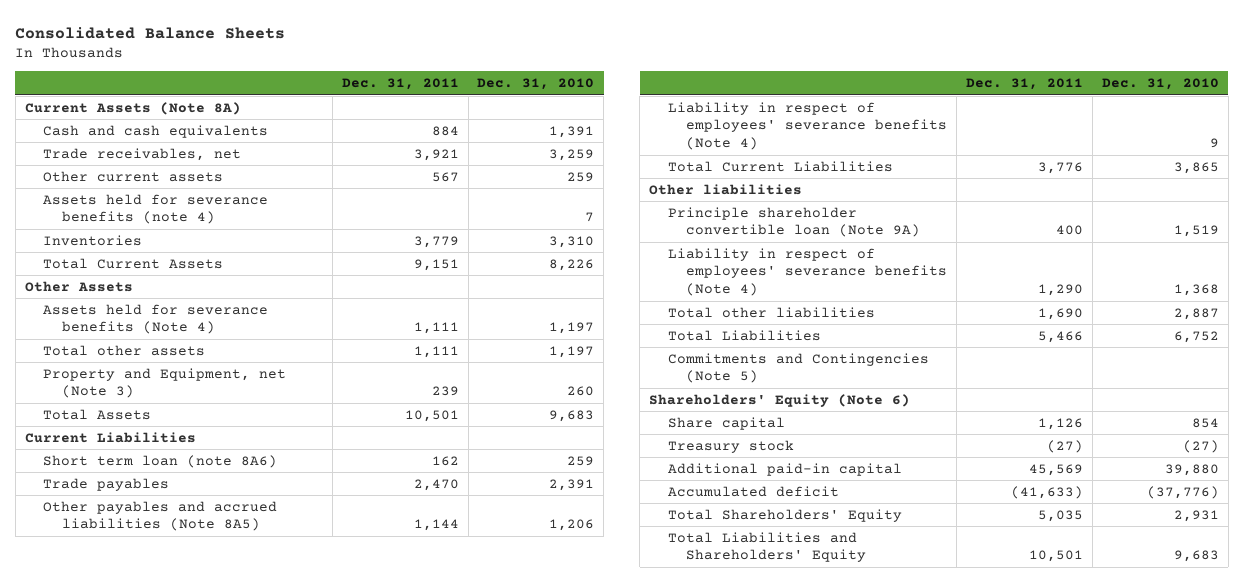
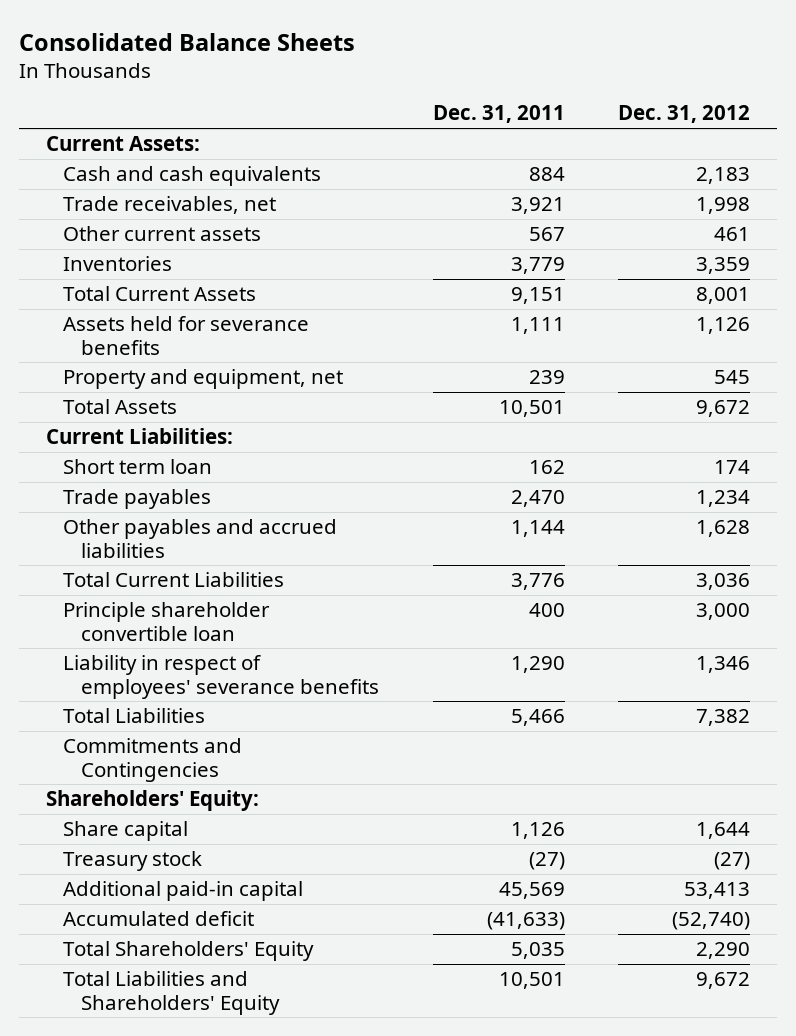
- | Dec. 31, 2011 | Dec. 31, 2010
+ | Dec. 31, 2011 | Dec. 31, 2012
- Current Assets (Note 8A)
+ Current Assets:
- Assets held for severance benefits (note 4) | | 7
- Other Assets
- Assets held for severance benefits (Note 4) | 1,111 | 1,197
- Total other assets | 1,111 | 1,197
- Property and Equipment, net (Note 3) | 239 | 260
+ Assets held for severance benefits | 1,111 | 1,126
+ Property and equipment, net | 239 | 545
- Current Liabilities
- Short term loan (note 8A6) | 162 | 259
+ Current Liabilities:
+ Short term loan | 162 | 174
- Other payables and accrued liabilities (Note 8A5) | 1,144 | 1,206
- Liability in respect of employees' severance benefits (Note 4) | | 9
+ Other payables and accrued liabilities | 1,144 | 1,628
- Other liabilities
- Principle shareholder convertible loan (Note 9A) | 400 | 1,519
- Liability in respect of employees' severance benefits (Note 4) | 1,290 | 1,368
- Total other liabilities | 1,690 | 2,887
+ Principle shareholder convertible loan | 400 | 3,000
+ Liability in respect of employees' severance benefits | 1,290 | 1,346
- Commitments and Contingencies (Note 5)
- Shareholders' Equity (Note 6)
+ Commitments and Contingencies
+ Shareholders' Equity:

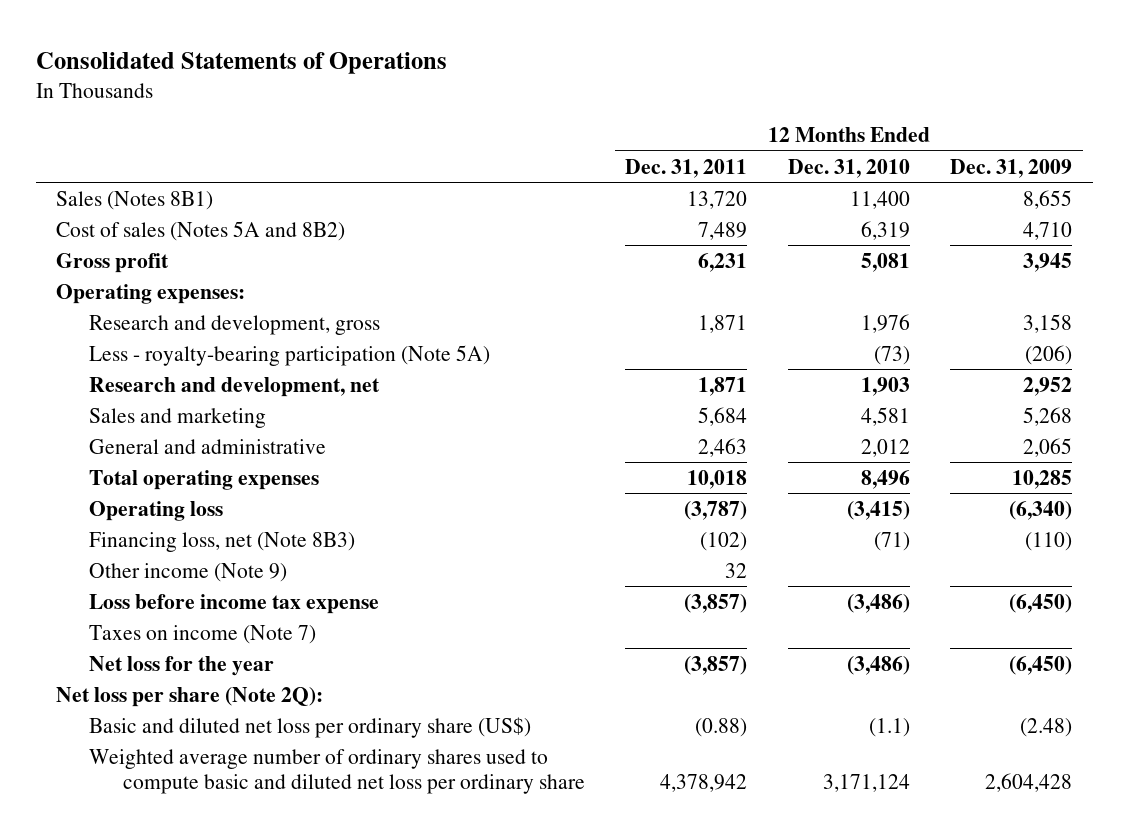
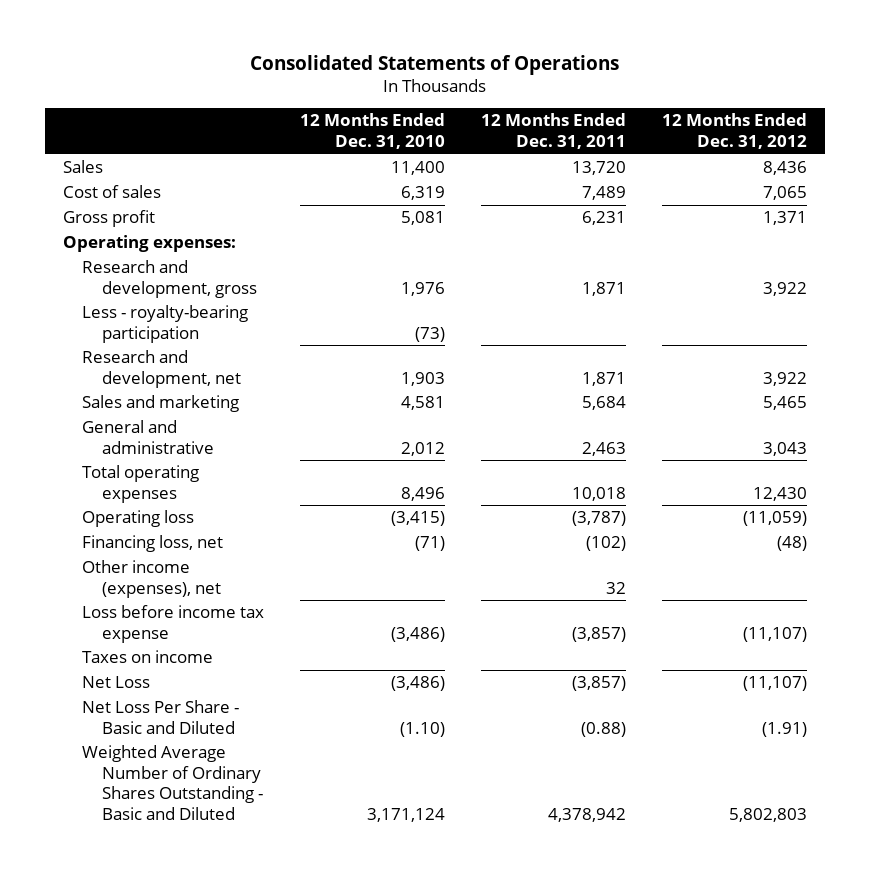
- | 12 Months Ended Dec. 31, 2011 | 12 Months Ended Dec. 31, 2010 | 12 Months Ended Dec. 31, 2009
+ | 12 Months Ended Dec. 31, 2010 | 12 Months Ended Dec. 31, 2011 | 12 Months Ended Dec. 31, 2012
- Sales (Notes 8B1) | 13,720 | 11,400 | 8,655
- Cost of sales (Notes 5A and 8B2) | 7,489 | 6,319 | 4,710
+ Sales | 11,400 | 13,720 | 8,436
+ Cost of sales | 6,319 | 7,489 | 7,065
- Less - royalty-bearing participation (Note 5A) | | (73) | (206)
+ Less - royalty-bearing participation | (73) | |
- Financing loss, net (Note 8B3) | (102) | (71) | (110)
- Other income (Note 9) | 32 | |
+ Financing loss, net | (71) | (102) | (48)
+ Other income (expenses), net | | 32 |
- Taxes on income (Note 7)
- Net loss for the year | (3,857) | (3,486) | (6,450)
- Net loss per share (Note 2Q):
- Basic and diluted net loss per ordinary share (US$) | (0.88) | (1.1) | (2.48)
- Weighted average number of ordinary shares used to compute basic and diluted net loss per ordinary share | 4,378,942 | 3,171,124 | 2,604,428
+ Taxes on income
+ Net Loss | (3,486) | (3,857) | (11,107)
+ Net Loss Per Share - Basic and Diluted | (1.10) | (0.88) | (1.91)
+ Weighted Average Number of Ordinary Shares Outstanding - Basic and Diluted | 3,171,124 | 4,378,942 | 5,802,803

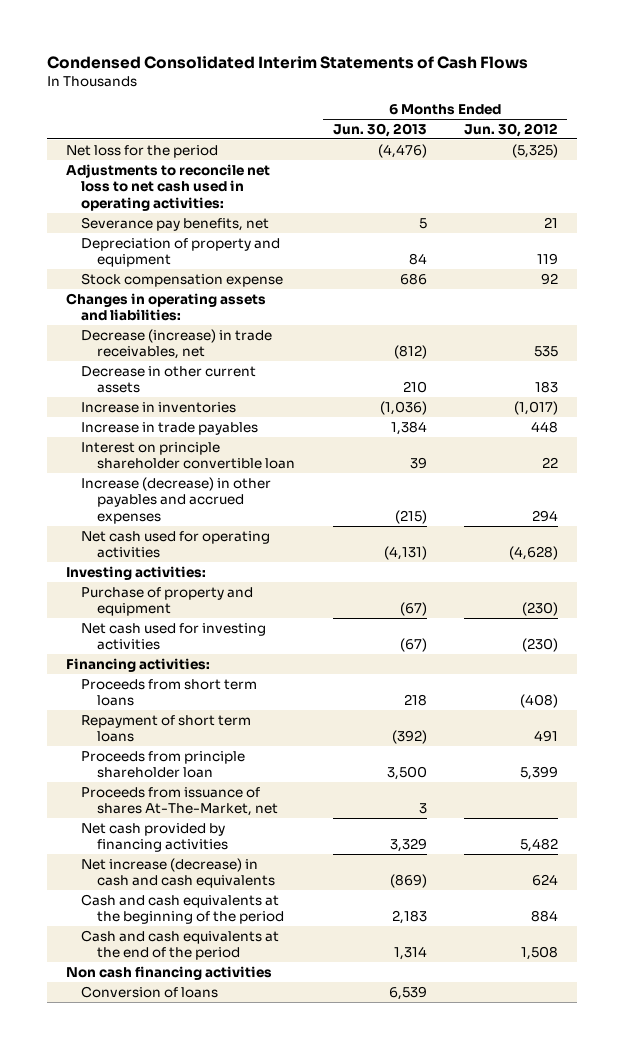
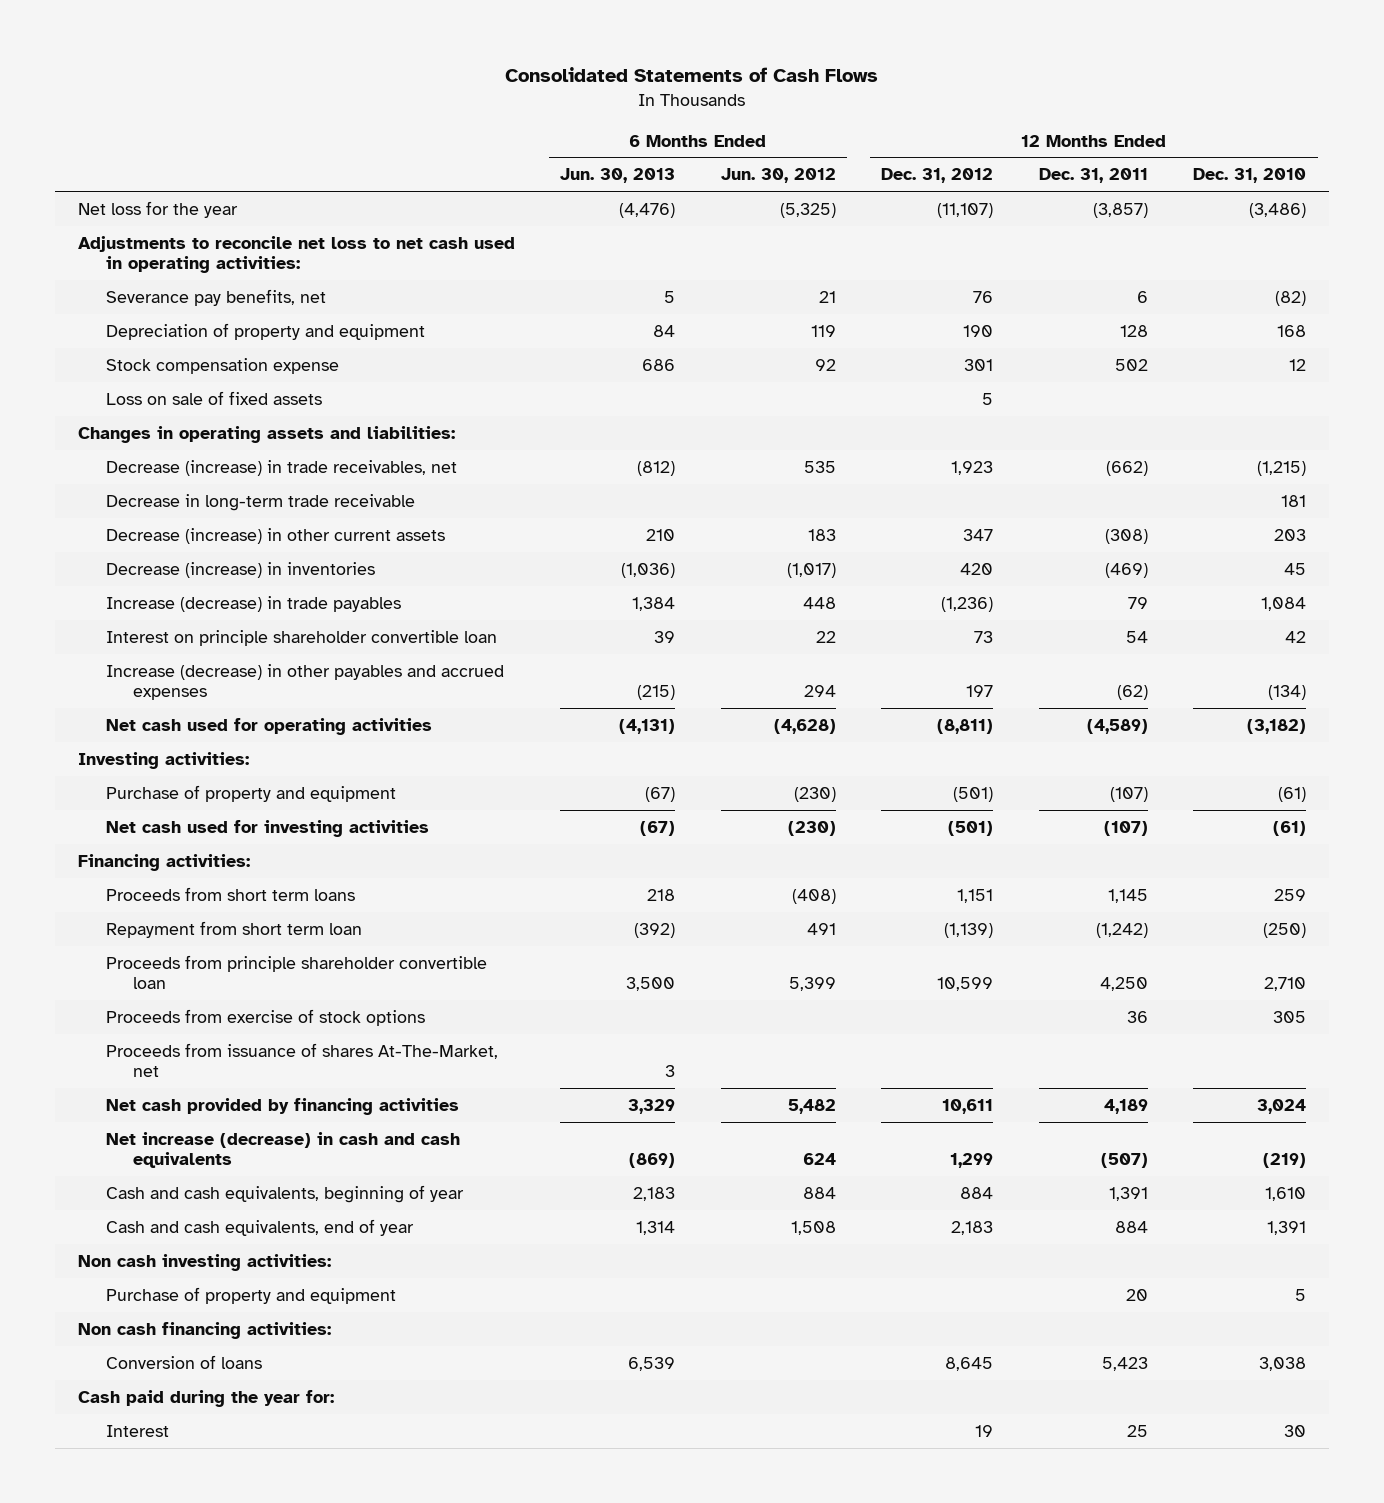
- Condensed Consolidated Interim Statements of Cash Flows
+ Consolidated Statements of Cash Flows
- | 6 Months Ended Jun. 30, 2013 | 6 Months Ended Jun. 30, 2012
+ | 6 Months Ended Jun. 30, 2013 | 6 Months Ended Jun. 30, 2012 | 12 Months Ended Dec. 31, 2012 | 12 Months Ended Dec. 31, 2011 | 12 Months Ended Dec. 31, 2010
- Net loss for the period | (4,476) | (5,325)
+ Net loss for the year | (4,476) | (5,325) | (11,107) | (3,857) | (3,486)
+ Loss on sale of fixed assets | | | 5 | |
- Decrease in other current assets | 210 | 183
- Increase in inventories | (1,036) | (1,017)
- Increase in trade payables | 1,384 | 448
+ Decrease in long-term trade receivable | | | | | 181
+ Decrease (increase) in other current assets | 210 | 183 | 347 | (308) | 203
+ Decrease (increase) in inventories | (1,036) | (1,017) | 420 | (469) | 45
+ Increase (decrease) in trade payables | 1,384 | 448 | (1,236) | 79 | 1,084
- Repayment of short term loans | (392) | 491
- Proceeds from principle shareholder loan | 3,500 | 5,399
+ Repayment from short term loan | (392) | 491 | (1,139) | (1,242) | (250)
+ Proceeds from principle shareholder convertible loan | 3,500 | 5,399 | 10,599 | 4,250 | 2,710
+ Proceeds from exercise of stock options | | | | 36 | 305
- Cash and cash equivalents at the beginning of the period | 2,183 | 884
- Cash and cash equivalents at the end of the period | 1,314 | 1,508
- Non cash financing activities
+ Cash and cash equivalents, beginning of year | 2,183 | 884 | 884 | 1,391 | 1,610
+ Cash and cash equivalents, end of year | 1,314 | 1,508 | 2,183 | 884 | 1,391
+ Non cash investing activities:
+ Purchase of property and equipment | | | | 20 | 5
+ Non cash financing activities:
+ Cash paid during the year for:
+ Interest | | | 19 | 25 | 30

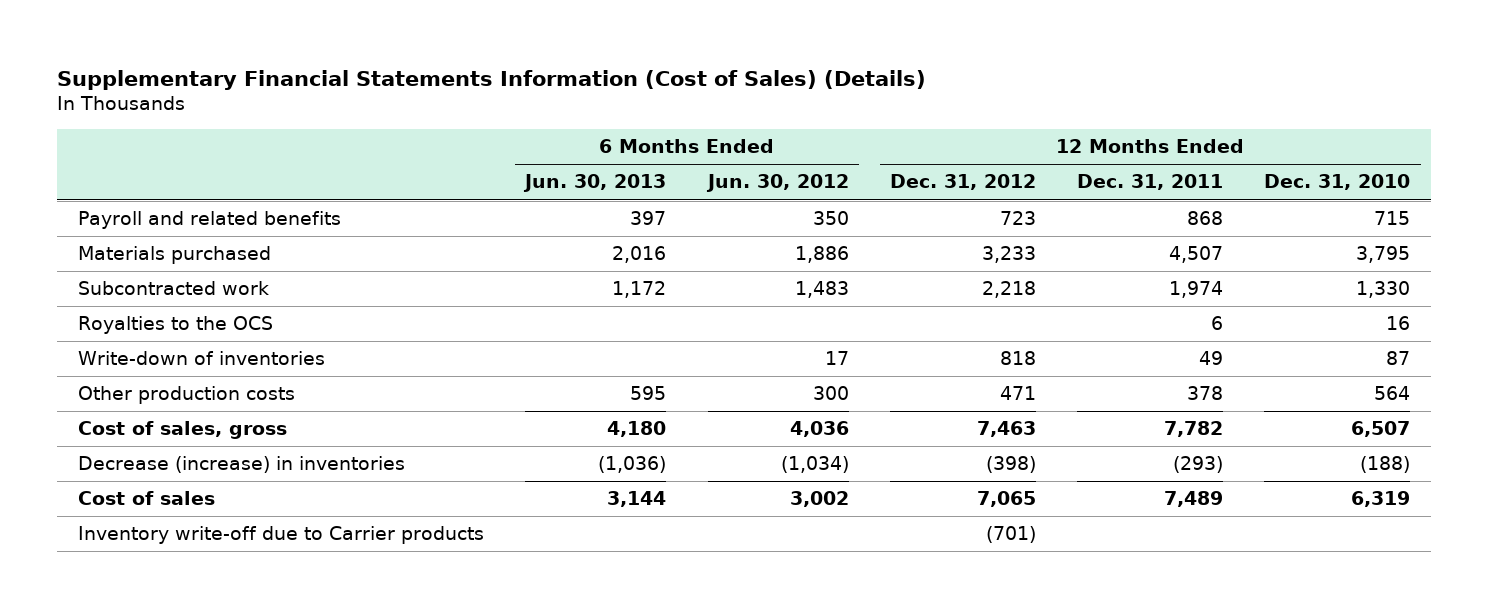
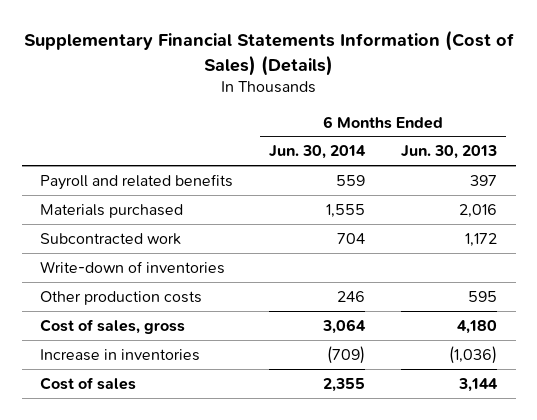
- | 6 Months Ended Jun. 30, 2013 | 6 Months Ended Jun. 30, 2012 | 12 Months Ended Dec. 31, 2012 | 12 Months Ended Dec. 31, 2011 | 12 Months Ended Dec. 31, 2010
+ | 6 Months Ended Jun. 30, 2014 | 6 Months Ended Jun. 30, 2013
- Royalties to the OCS | | | | 6 | 16
- Decrease (increase) in inventories | (1,036) | (1,034) | (398) | (293) | (188)
+ Increase in inventories | (709) | (1,036)
- Inventory write-off due to Carrier products | | | (701) | |

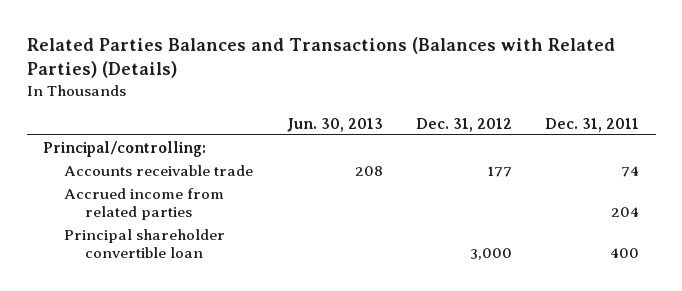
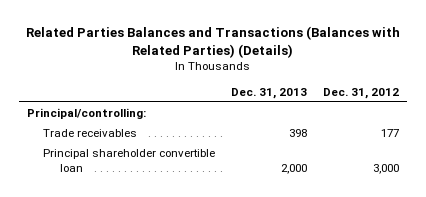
- | Jun. 30, 2013 | Dec. 31, 2012 | Dec. 31, 2011
+ | Dec. 31, 2013 | Dec. 31, 2012
- Accounts receivable trade | 208 | 177 | 74
- Accrued income from related parties | | | 204
+ Trade receivables | 398 | 177

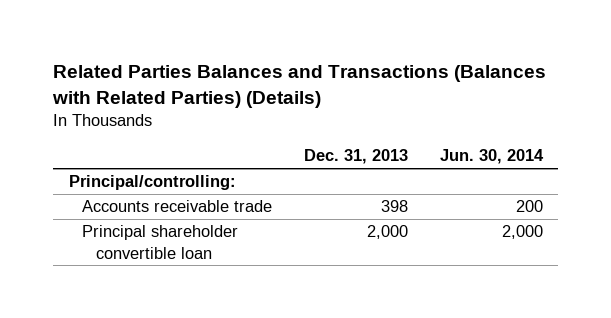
- | Dec. 31, 2013 | Dec. 31, 2012
+ | Dec. 31, 2013 | Jun. 30, 2014
- Trade receivables | 398 | 177
+ Accounts receivable trade | 398 | 200

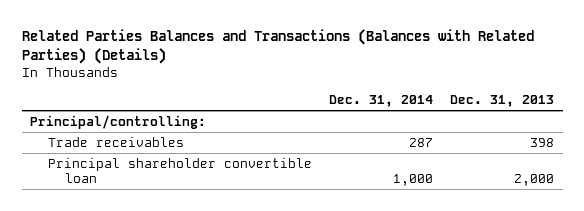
- | Dec. 31, 2013 | Jun. 30, 2014
+ | Dec. 31, 2014 | Dec. 31, 2013
- Accounts receivable trade | 398 | 200
+ Trade receivables | 287 | 398

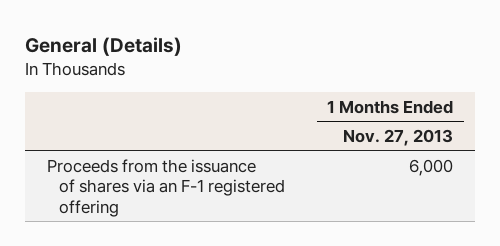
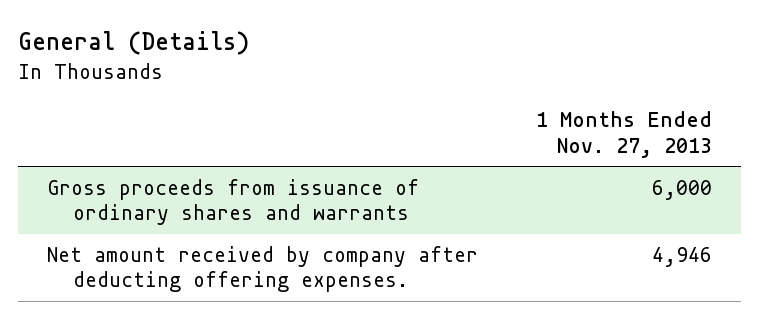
- Proceeds from the issuance of shares via an F-1 registered offering | 6,000
+ Gross proceeds from issuance of ordinary shares and warrants | 6,000
+ Net amount received by company after deducting offering expenses. | 4,946

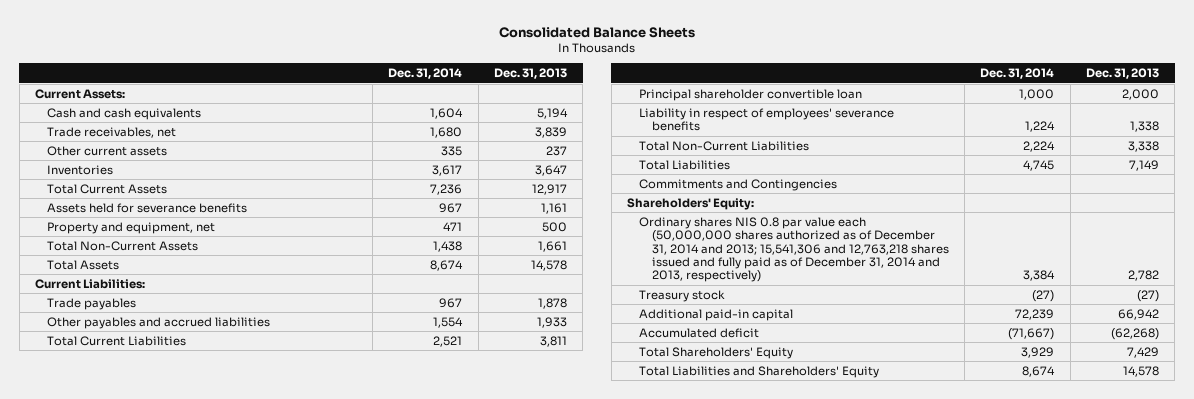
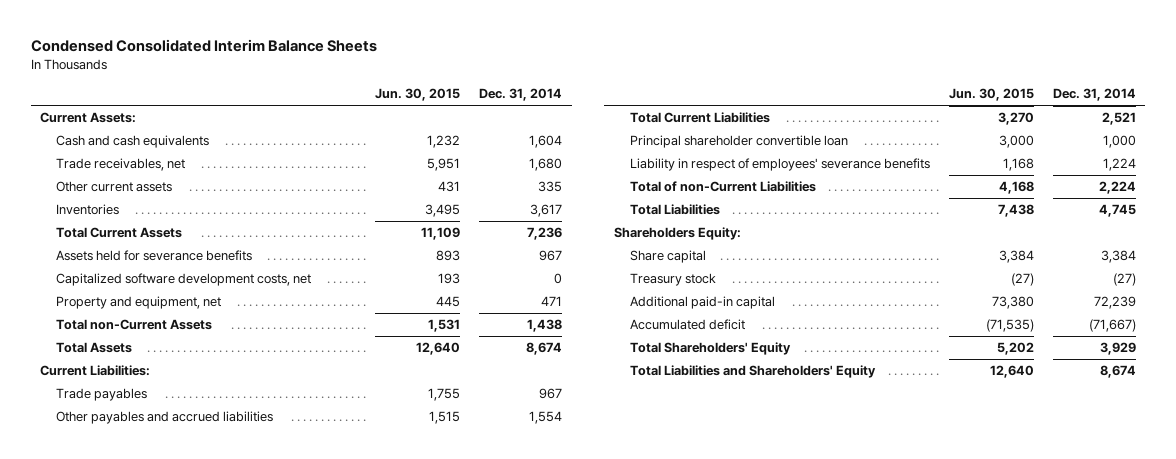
- Consolidated Balance Sheets
+ Condensed Consolidated Interim Balance Sheets
- | Dec. 31, 2014 | Dec. 31, 2013
+ | Jun. 30, 2015 | Dec. 31, 2014
+ Capitalized software development costs, net | 193 | 0
- Total Non-Current Assets | 1,438 | 1,661
+ Total non-Current Assets | 1,531 | 1,438
- Total Non-Current Liabilities | 2,224 | 3,338
+ Total of non-Current Liabilities | 4,168 | 2,224
- Commitments and Contingencies
- Shareholders' Equity:
- Ordinary shares NIS 0.8 par value each (50,000,000 shares authorized as of December 31, 2014 and 2013; 15,541,306 and 12,763,218 shares issued and fully paid as of December 31, 2014 and 2013, respectively) | 3,384 | 2,782
+ Shareholders Equity:
+ Share capital | 3,384 | 3,384

